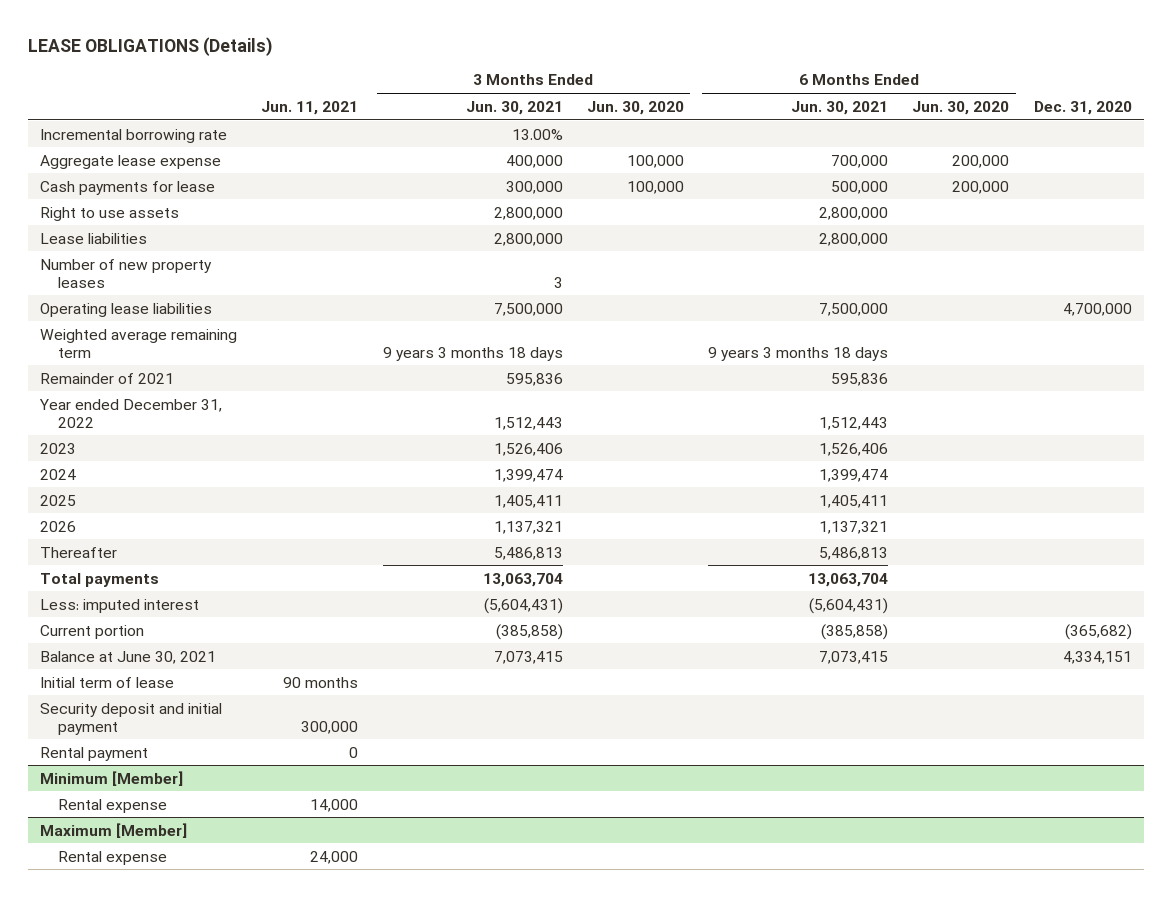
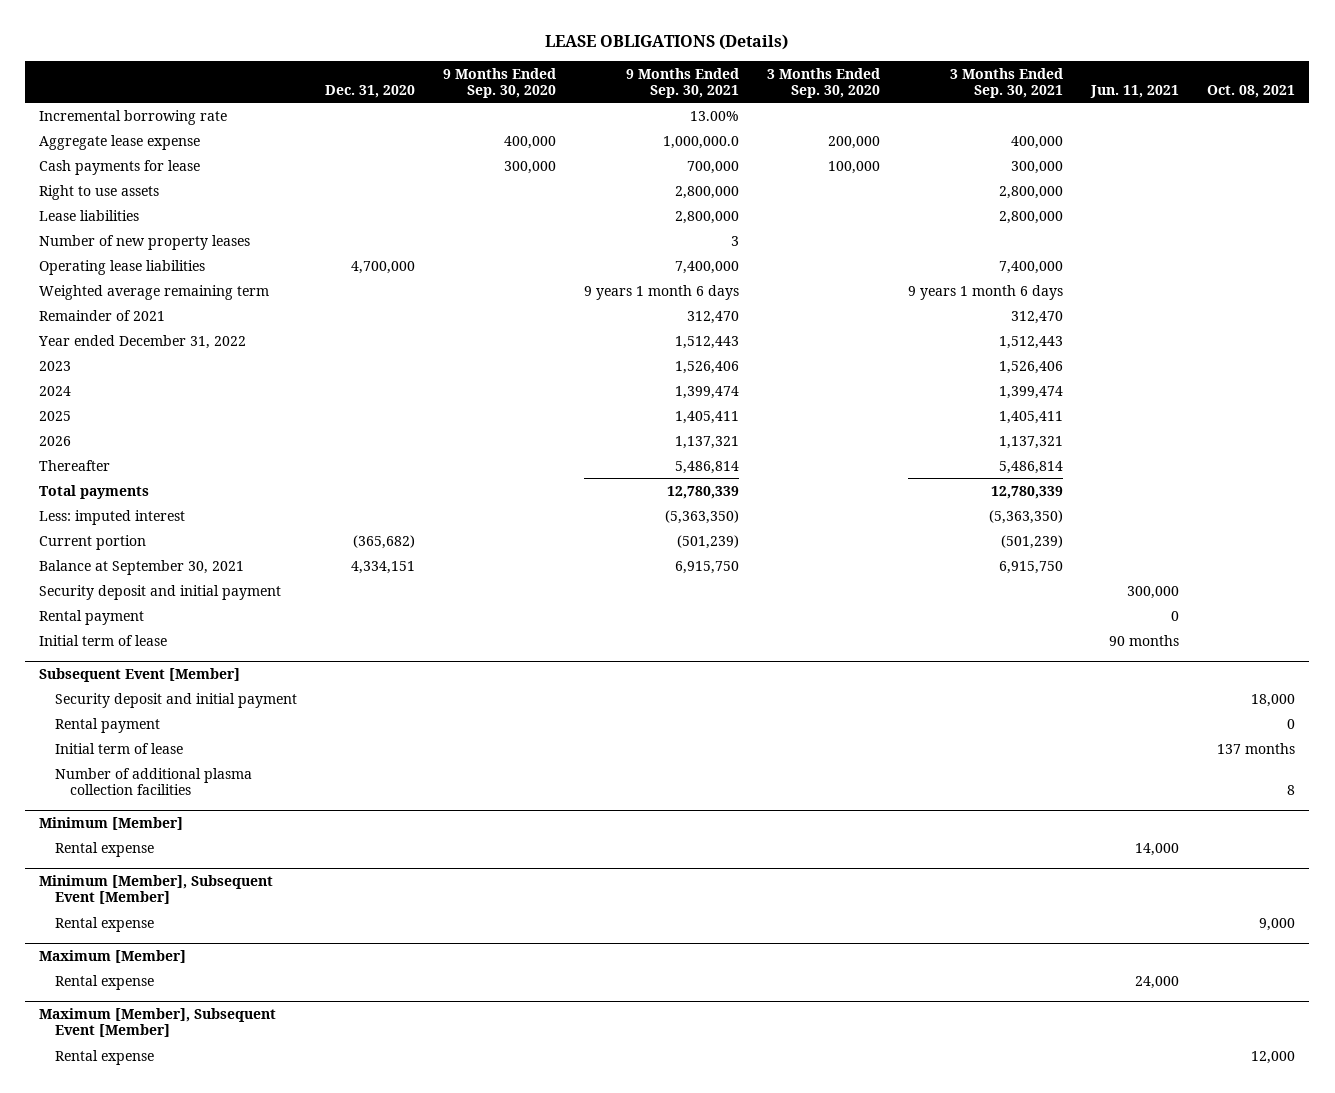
- | Jun. 11, 2021 | 3 Months Ended Jun. 30, 2021 | 3 Months Ended Jun. 30, 2020 | 6 Months Ended Jun. 30, 2021 | 6 Months Ended Jun. 30, 2020 | Dec. 31, 2020
+ | Dec. 31, 2020 | 9 Months Ended Sep. 30, 2020 | 9 Months Ended Sep. 30, 2021 | 3 Months Ended Sep. 30, 2020 | 3 Months Ended Sep. 30, 2021 | Jun. 11, 2021 | Oct. 08, 2021
- Balance at June 30, 2021 | | 7,073,415 | | 7,073,415 | | 4,334,151
+ Balance at September 30, 2021 | 4,334,151 | | 6,915,750 | | 6,915,750 | |
moved down: Initial term of lease | | | | | | 90 months |
+ Subsequent Event [Member]
+ Security deposit and initial payment | | | | | | | 18,000
+ Rental payment | | | | | | | 0
+ Initial term of lease | | | | | | | 137 months
+ Number of additional plasma collection facilities | | | | | | | 8
+ Minimum [Member], Subsequent Event [Member]
+ Rental expense | | | | | | | 9,000
+ Maximum [Member], Subsequent Event [Member]
+ Rental expense | | | | | | | 12,000

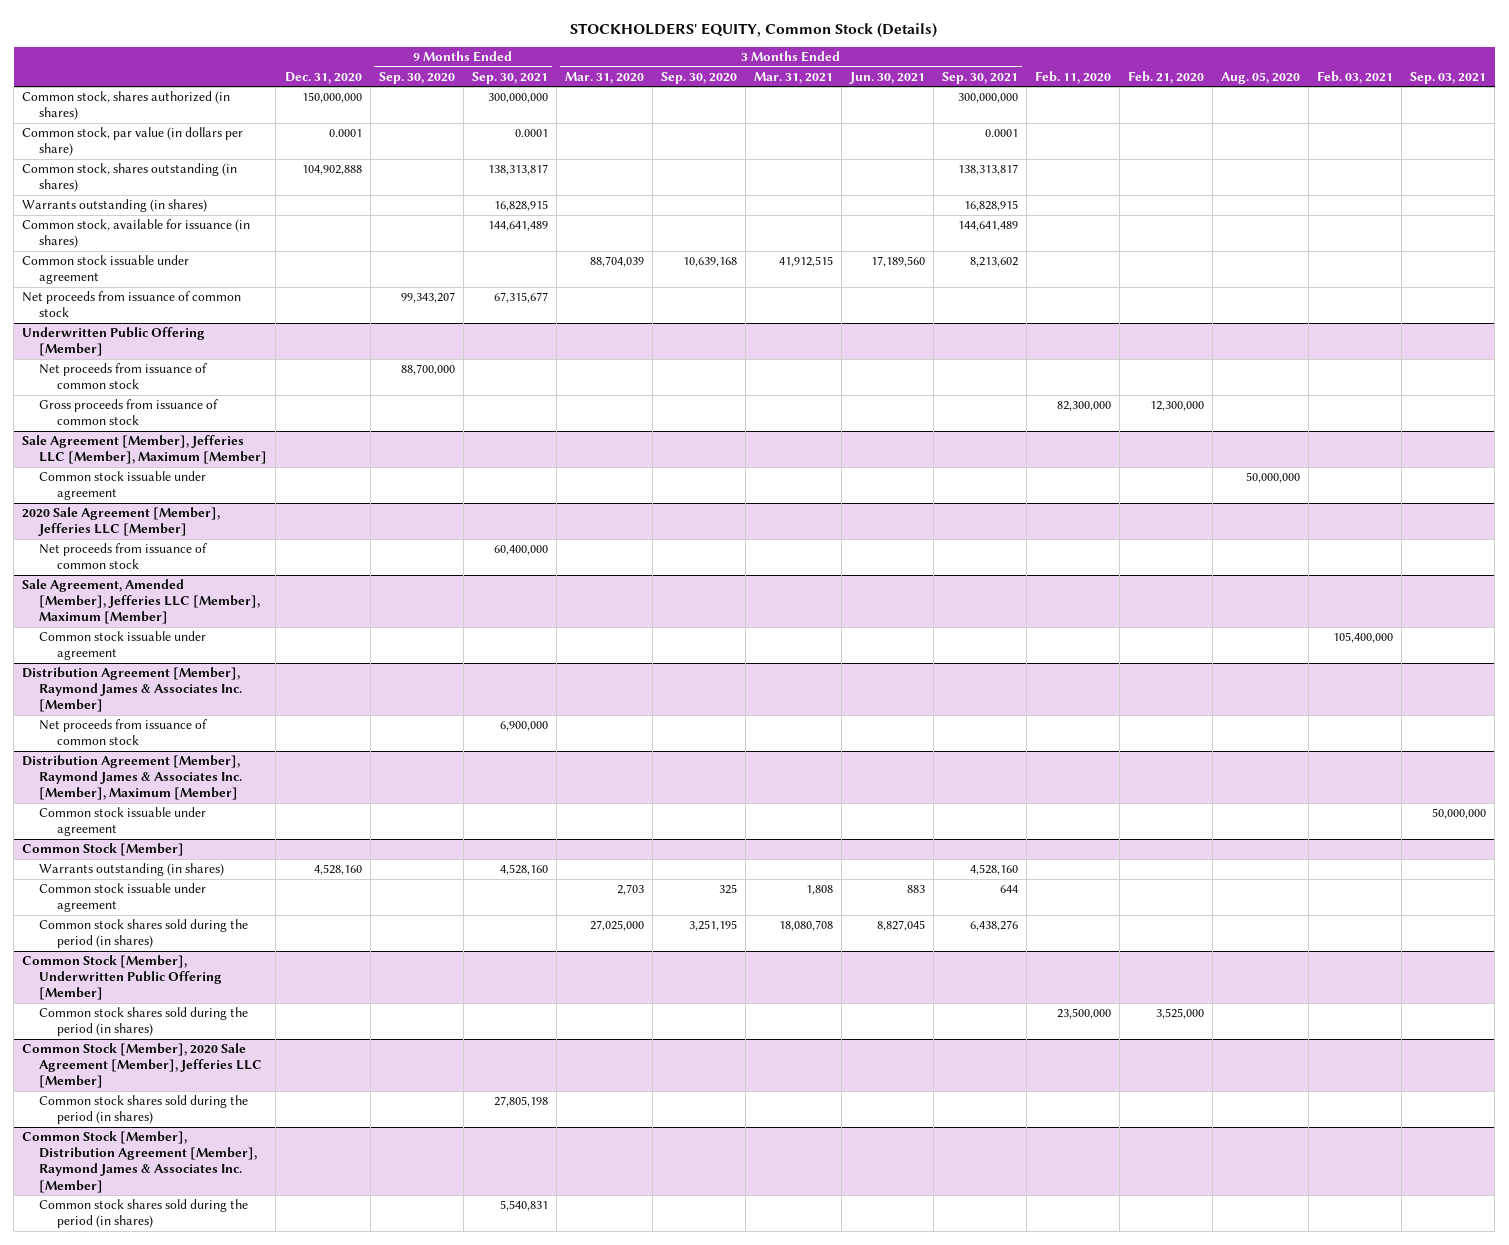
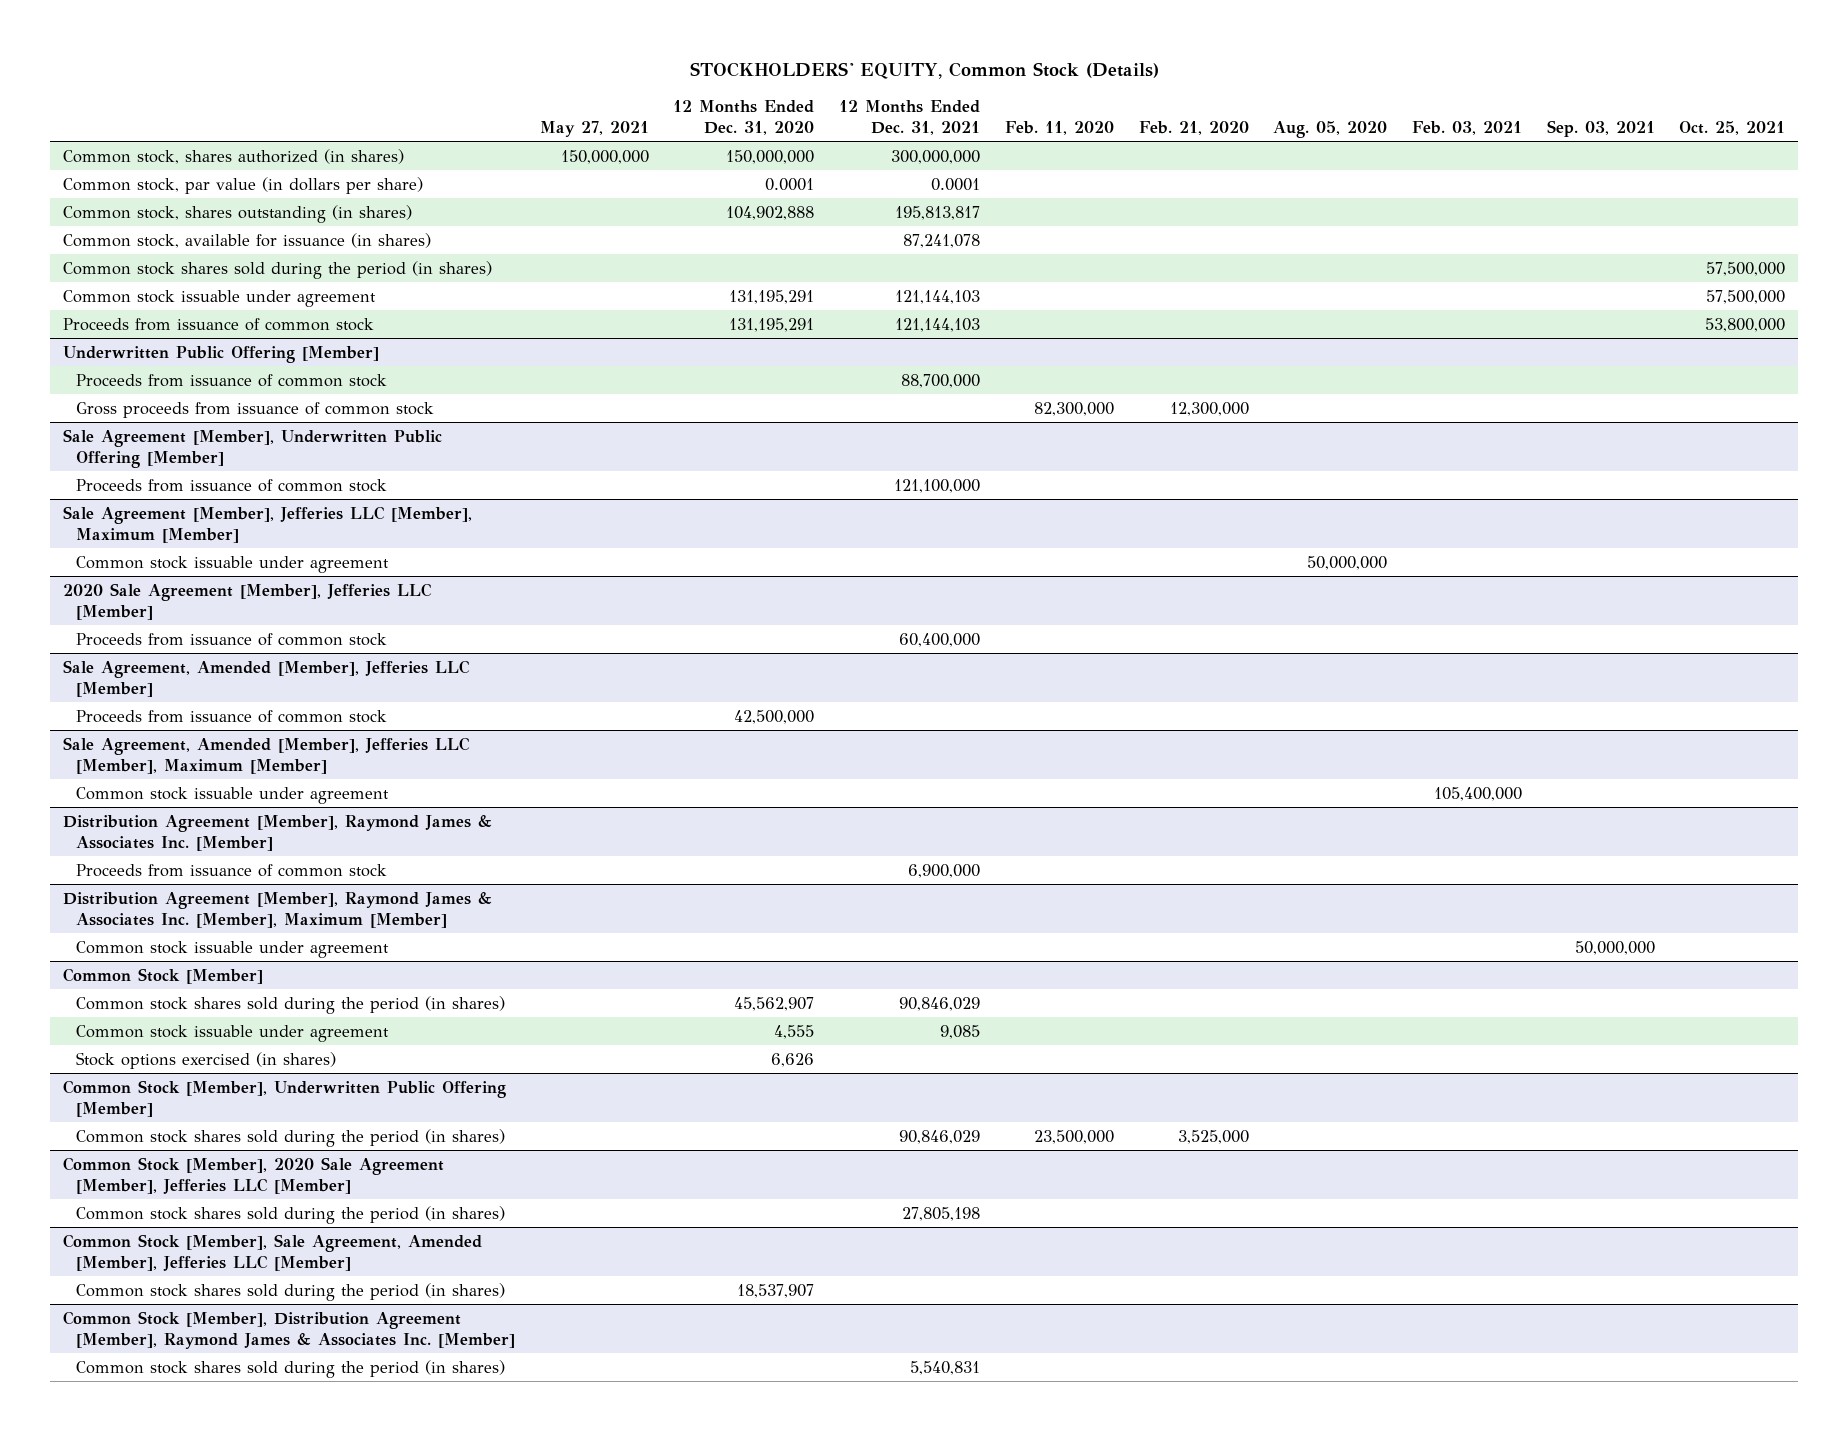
- | Dec. 31, 2020 | 9 Months Ended Sep. 30, 2020 | 9 Months Ended Sep. 30, 2021 | 3 Months Ended Mar. 31, 2020 | 3 Months Ended Sep. 30, 2020 | 3 Months Ended Mar. 31, 2021 | 3 Months Ended Jun. 30, 2021 | 3 Months Ended Sep. 30, 2021 | Feb. 11, 2020 | Feb. 21, 2020 | Aug. 05, 2020 | Feb. 03, 2021 | Sep. 03, 2021
+ | May 27, 2021 | 12 Months Ended Dec. 31, 2020 | 12 Months Ended Dec. 31, 2021 | Feb. 11, 2020 | Feb. 21, 2020 | Aug. 05, 2020 | Feb. 03, 2021 | Sep. 03, 2021 | Oct. 25, 2021
- Warrants outstanding (in shares) | | | 16,828,915 | | | | | 16,828,915 | | | | |
+ Common stock shares sold during the period (in shares) | | | | | | | | | 57,500,000
- Net proceeds from issuance of common stock | | 99,343,207 | 67,315,677 | | | | | | | | | |
+ Proceeds from issuance of common stock | | 131,195,291 | 121,144,103 | | | | | | 53,800,000
@ Underwritten Public Offering [Member]
- Net proceeds from issuance of common stock | | 88,700,000 | | | | | | | | | | |
+ Proceeds from issuance of common stock | | | 88,700,000 | | | | | |
+ Sale Agreement [Member], Underwritten Public Offering [Member]
+ Proceeds from issuance of common stock | | | 121,100,000 | | | | | |
@ 2020 Sale Agreement [Member], Jefferies LLC [Member]
- Net proceeds from issuance of common stock | | | 60,400,000 | | | | | | | | | |
+ Proceeds from issuance of common stock | | | 60,400,000 | | | | | |
+ Sale Agreement, Amended [Member], Jefferies LLC [Member]
+ Proceeds from issuance of common stock | | 42,500,000 | | | | | | |
@ Distribution Agreement [Member], Raymond James & Associates Inc. [Member]
- Net proceeds from issuance of common stock | | | 6,900,000 | | | | | | | | | |
+ Proceeds from issuance of common stock | | | 6,900,000 | | | | | |
@ Common Stock [Member]
- Warrants outstanding (in shares) | 4,528,160 | | 4,528,160 | | | | | 4,528,160 | | | | |
moved down: Common stock issuable under agreement | | 4,555 | 9,085 | | | | | |
+ Stock options exercised (in shares) | | 6,626 | | | | | | |
+ Common Stock [Member], Sale Agreement, Amended [Member], Jefferies LLC [Member]
+ Common stock shares sold during the period (in shares) | | 18,537,907 | | | | | | |

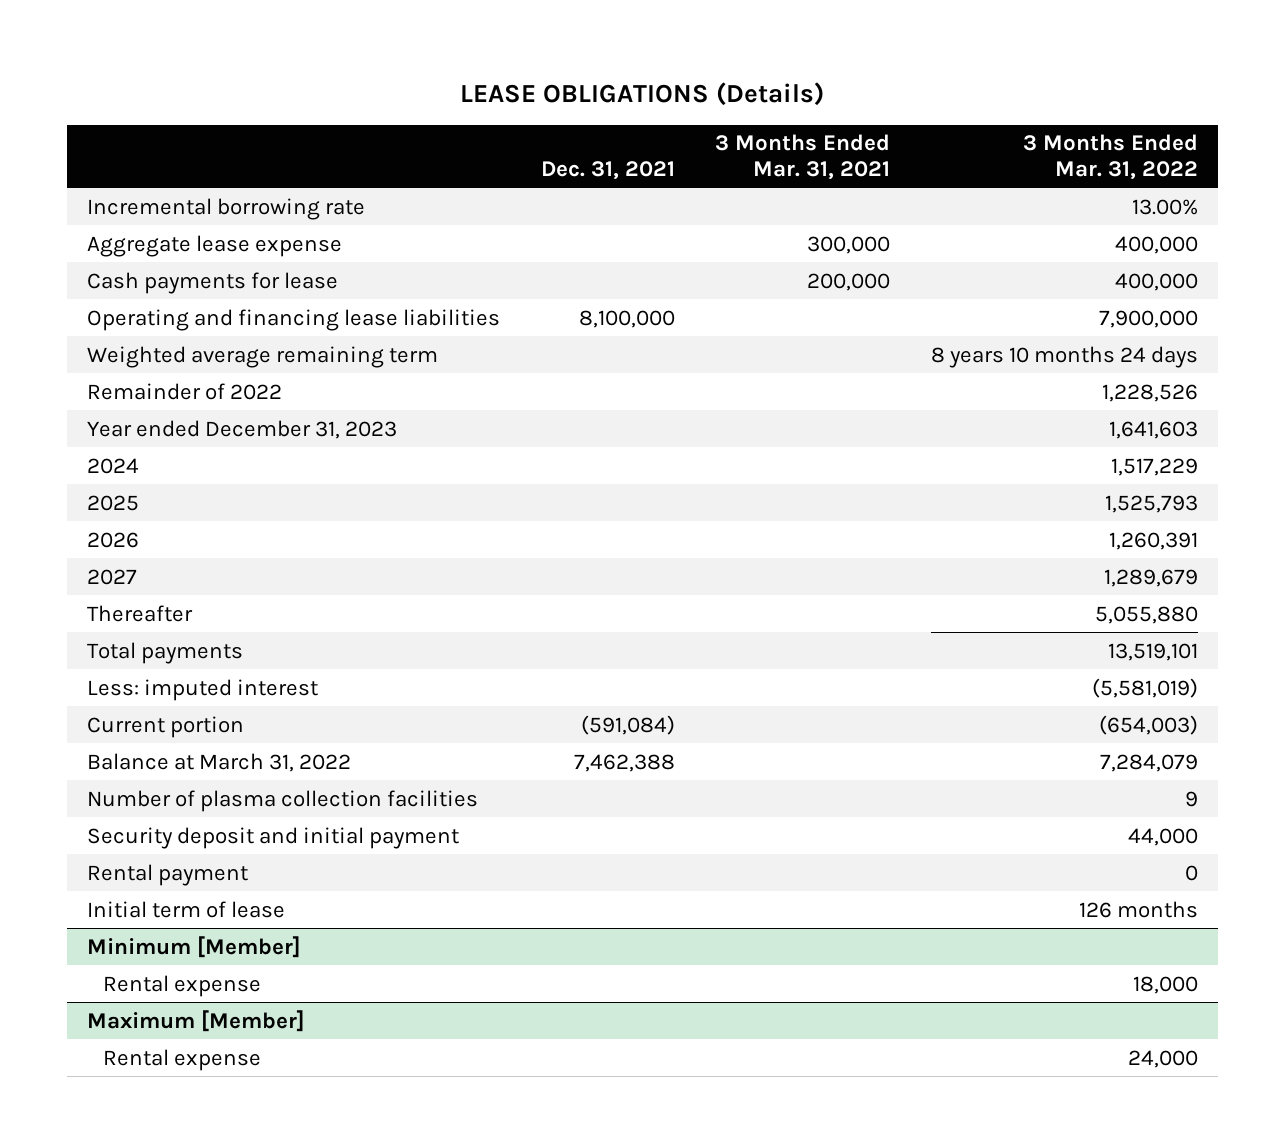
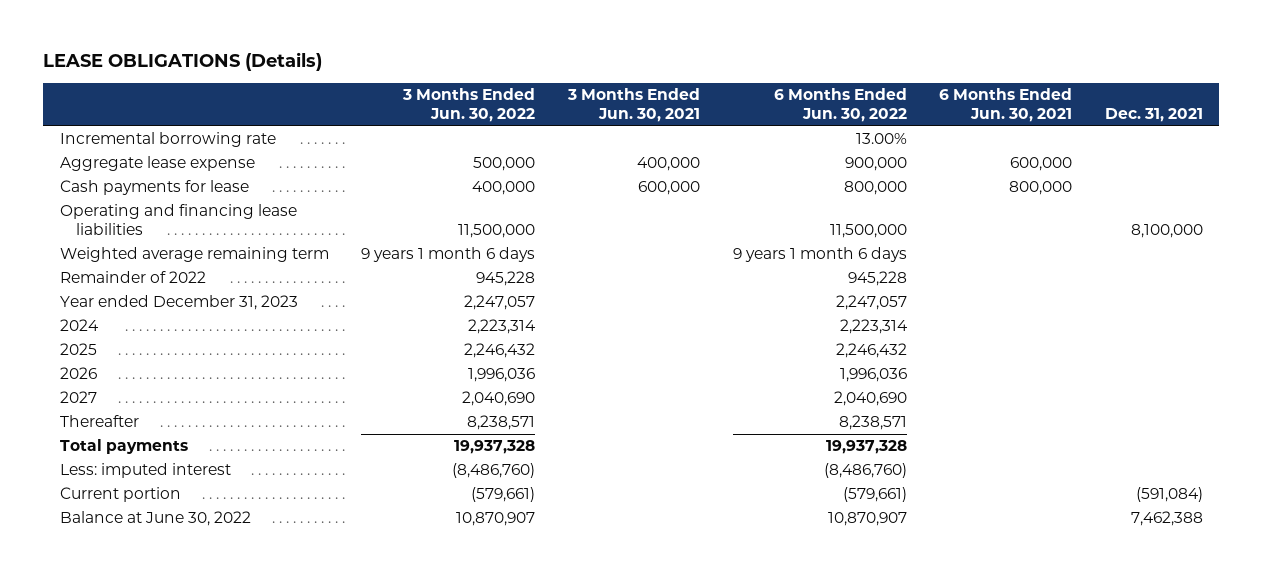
- | Dec. 31, 2021 | 3 Months Ended Mar. 31, 2021 | 3 Months Ended Mar. 31, 2022
+ | 3 Months Ended Jun. 30, 2022 | 3 Months Ended Jun. 30, 2021 | 6 Months Ended Jun. 30, 2022 | 6 Months Ended Jun. 30, 2021 | Dec. 31, 2021
- Balance at March 31, 2022 | 7,462,388 | | 7,284,079
- Number of plasma collection facilities | | | 9
- Security deposit and initial payment | | | 44,000
- Rental payment | | | 0
- Initial term of lease | | | 126 months
- Minimum [Member]
- Rental expense | | | 18,000
- Maximum [Member]
- Rental expense | | | 24,000
+ Balance at June 30, 2022 | 10,870,907 | | 10,870,907 | | 7,462,388

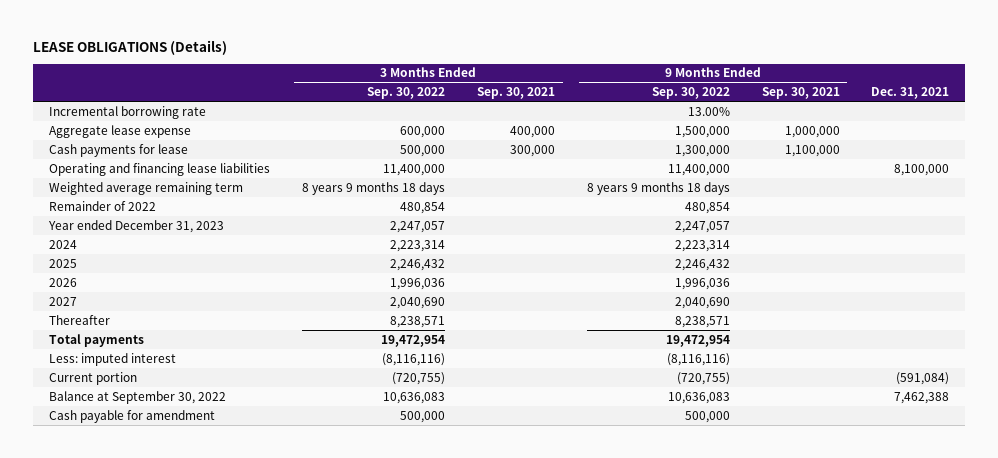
- | 3 Months Ended Jun. 30, 2022 | 3 Months Ended Jun. 30, 2021 | 6 Months Ended Jun. 30, 2022 | 6 Months Ended Jun. 30, 2021 | Dec. 31, 2021
+ | 3 Months Ended Sep. 30, 2022 | 3 Months Ended Sep. 30, 2021 | 9 Months Ended Sep. 30, 2022 | 9 Months Ended Sep. 30, 2021 | Dec. 31, 2021
- Balance at June 30, 2022 | 10,870,907 | | 10,870,907 | | 7,462,388
+ Balance at September 30, 2022 | 10,636,083 | | 10,636,083 | | 7,462,388
+ Cash payable for amendment | 500,000 | | 500,000 | |

